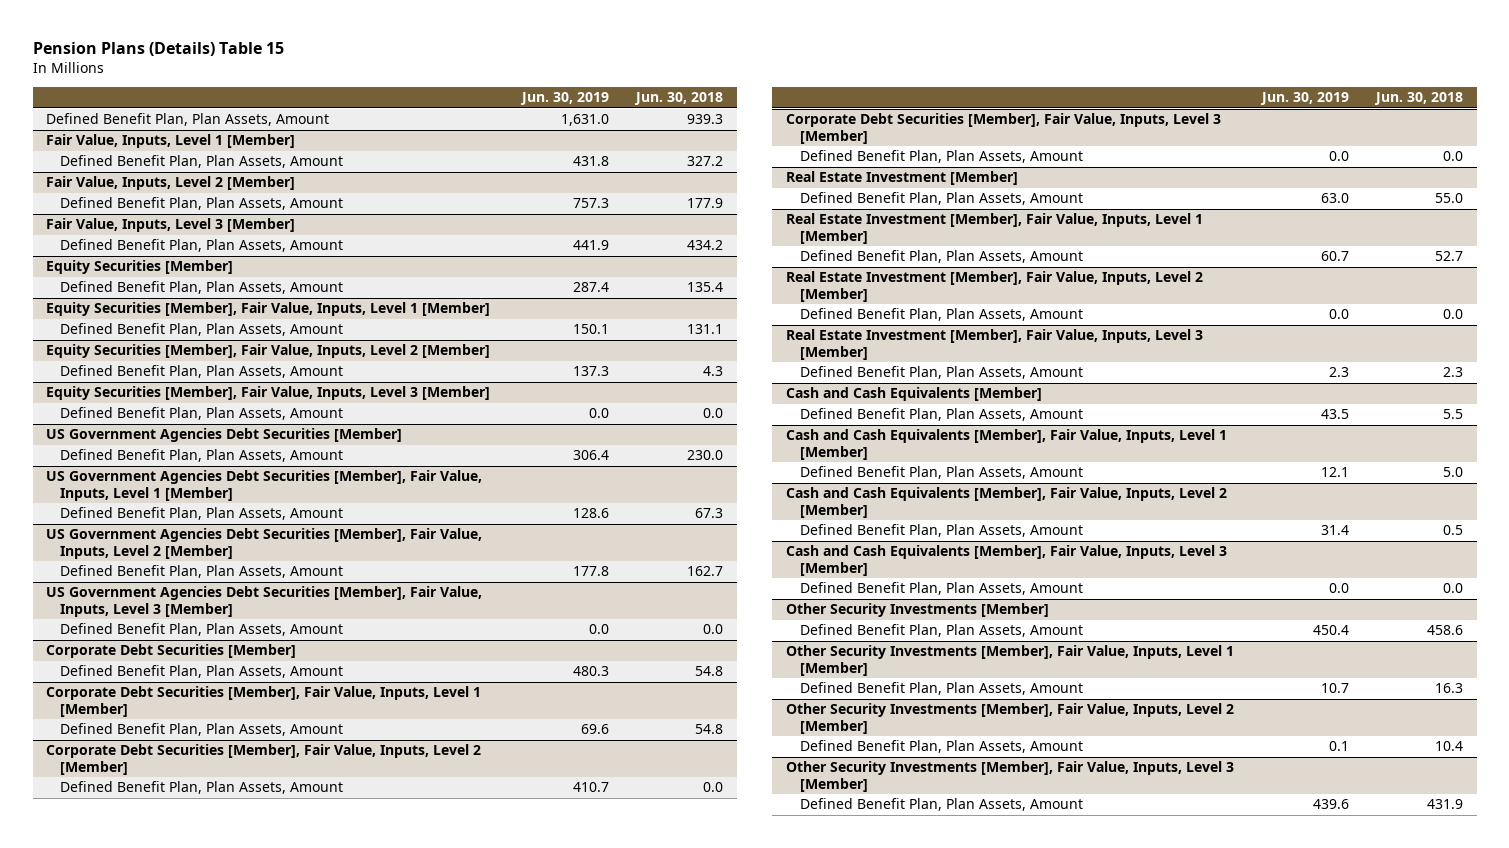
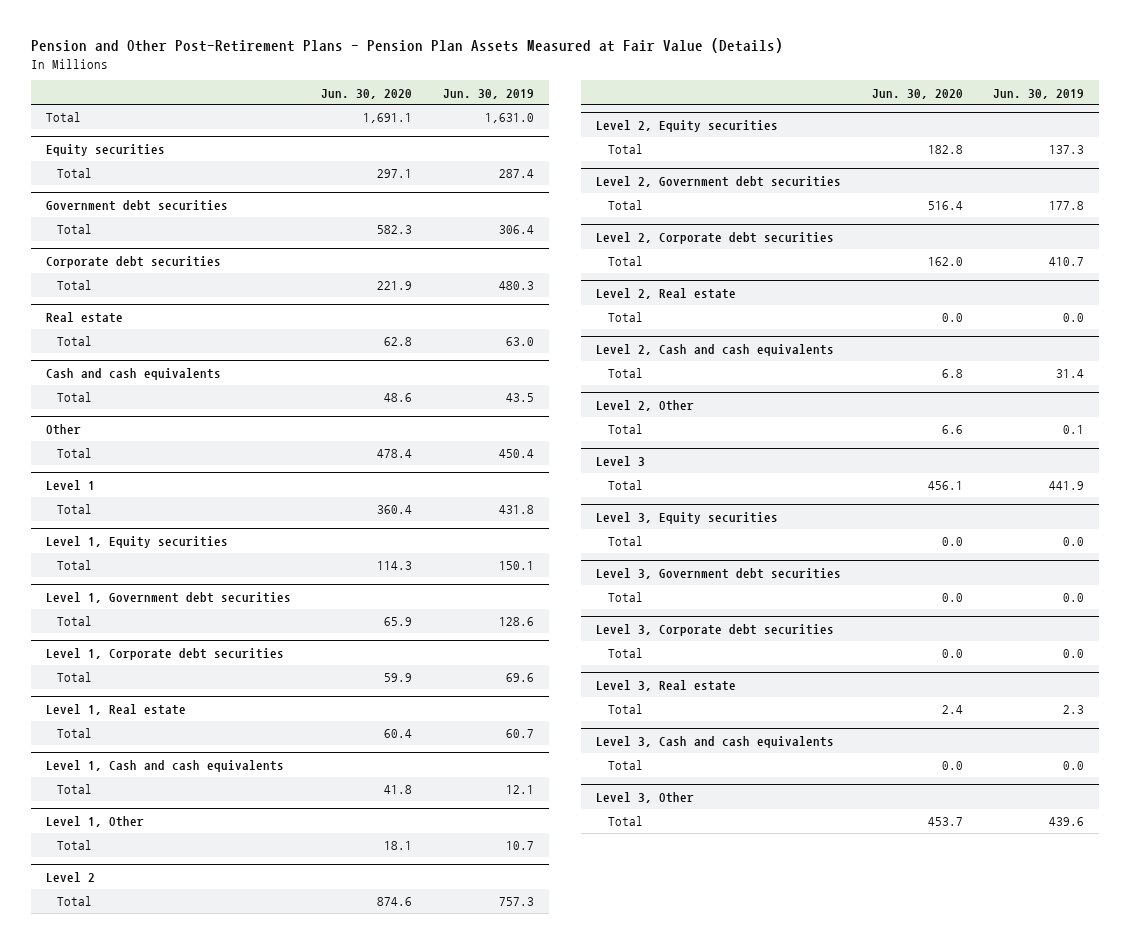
- Pension Plans (Details) Table 15
+ Pension and Other Post-Retirement Plans - Pension Plan Assets Measured at Fair Value (Details)
- | Jun. 30, 2019 | Jun. 30, 2018
+ | Jun. 30, 2020 | Jun. 30, 2019
- Defined Benefit Plan, Plan Assets, Amount | 1,631.0 | 939.3
- Fair Value, Inputs, Level 1 [Member]
- Defined Benefit Plan, Plan Assets, Amount | 431.8 | 327.2
- Fair Value, Inputs, Level 2 [Member]
- Defined Benefit Plan, Plan Assets, Amount | 757.3 | 177.9
- Fair Value, Inputs, Level 3 [Member]
- Defined Benefit Plan, Plan Assets, Amount | 441.9 | 434.2
- Equity Securities [Member]
- Defined Benefit Plan, Plan Assets, Amount | 287.4 | 135.4
- Equity Securities [Member], Fair Value, Inputs, Level 1 [Member]
- Defined Benefit Plan, Plan Assets, Amount | 150.1 | 131.1
- Equity Securities [Member], Fair Value, Inputs, Level 2 [Member]
- Defined Benefit Plan, Plan Assets, Amount | 137.3 | 4.3
- Equity Securities [Member], Fair Value, Inputs, Level 3 [Member]
- Defined Benefit Plan, Plan Assets, Amount | 0.0 | 0.0
- US Government Agencies Debt Securities [Member]
- Defined Benefit Plan, Plan Assets, Amount | 306.4 | 230.0
- US Government Agencies Debt Securities [Member], Fair Value, Inputs, Level 1 [Member]
- Defined Benefit Plan, Plan Assets, Amount | 128.6 | 67.3
- US Government Agencies Debt Securities [Member], Fair Value, Inputs, Level 2 [Member]
- Defined Benefit Plan, Plan Assets, Amount | 177.8 | 162.7
- US Government Agencies Debt Securities [Member], Fair Value, Inputs, Level 3 [Member]
- Defined Benefit Plan, Plan Assets, Amount | 0.0 | 0.0
- Corporate Debt Securities [Member]
- Defined Benefit Plan, Plan Assets, Amount | 480.3 | 54.8
- Corporate Debt Securities [Member], Fair Value, Inputs, Level 1 [Member]
- Defined Benefit Plan, Plan Assets, Amount | 69.6 | 54.8
- Corporate Debt Securities [Member], Fair Value, Inputs, Level 2 [Member]
- Defined Benefit Plan, Plan Assets, Amount | 410.7 | 0.0
- Corporate Debt Securities [Member], Fair Value, Inputs, Level 3 [Member]
- Defined Benefit Plan, Plan Assets, Amount | 0.0 | 0.0
- Real Estate Investment [Member]
- Defined Benefit Plan, Plan Assets, Amount | 63.0 | 55.0
- Real Estate Investment [Member], Fair Value, Inputs, Level 1 [Member]
- Defined Benefit Plan, Plan Assets, Amount | 60.7 | 52.7
- Real Estate Investment [Member], Fair Value, Inputs, Level 2 [Member]
- Defined Benefit Plan, Plan Assets, Amount | 0.0 | 0.0
- Real Estate Investment [Member], Fair Value, Inputs, Level 3 [Member]
- Defined Benefit Plan, Plan Assets, Amount | 2.3 | 2.3
- Cash and Cash Equivalents [Member]
- Defined Benefit Plan, Plan Assets, Amount | 43.5 | 5.5
- Cash and Cash Equivalents [Member], Fair Value, Inputs, Level 1 [Member]
- Defined Benefit Plan, Plan Assets, Amount | 12.1 | 5.0
- Cash and Cash Equivalents [Member], Fair Value, Inputs, Level 2 [Member]
- Defined Benefit Plan, Plan Assets, Amount | 31.4 | 0.5
- Cash and Cash Equivalents [Member], Fair Value, Inputs, Level 3 [Member]
- Defined Benefit Plan, Plan Assets, Amount | 0.0 | 0.0
- Other Security Investments [Member]
- Defined Benefit Plan, Plan Assets, Amount | 450.4 | 458.6
- Other Security Investments [Member], Fair Value, Inputs, Level 1 [Member]
- Defined Benefit Plan, Plan Assets, Amount | 10.7 | 16.3
- Other Security Investments [Member], Fair Value, Inputs, Level 2 [Member]
- Defined Benefit Plan, Plan Assets, Amount | 0.1 | 10.4
- Other Security Investments [Member], Fair Value, Inputs, Level 3 [Member]
- Defined Benefit Plan, Plan Assets, Amount | 439.6 | 431.9
+ Total | 1,691.1 | 1,631.0
+ Equity securities
+ Total | 297.1 | 287.4
+ Government debt securities
+ Total | 582.3 | 306.4
+ Corporate debt securities
+ Total | 221.9 | 480.3
+ Real estate
+ Total | 62.8 | 63.0
+ Cash and cash equivalents
+ Total | 48.6 | 43.5
+ Other
+ Total | 478.4 | 450.4
+ Level 1
+ Total | 360.4 | 431.8
+ Level 1, Equity securities
+ Total | 114.3 | 150.1
+ Level 1, Government debt securities
+ Total | 65.9 | 128.6
+ Level 1, Corporate debt securities
+ Total | 59.9 | 69.6
+ Level 1, Real estate
+ Total | 60.4 | 60.7
+ Level 1, Cash and cash equivalents
+ Total | 41.8 | 12.1
+ Level 1, Other
+ Total | 18.1 | 10.7
+ Level 2
+ Total | 874.6 | 757.3
+ Level 2, Equity securities
+ Total | 182.8 | 137.3
+ Level 2, Government debt securities
+ Total | 516.4 | 177.8
+ Level 2, Corporate debt securities
+ Total | 162.0 | 410.7
+ Level 2, Real estate
+ Total | 0.0 | 0.0
+ Level 2, Cash and cash equivalents
+ Total | 6.8 | 31.4
+ Level 2, Other
+ Total | 6.6 | 0.1
+ Level 3
+ Total | 456.1 | 441.9
+ Level 3, Equity securities
+ Total | 0.0 | 0.0
+ Level 3, Government debt securities
+ Total | 0.0 | 0.0
+ Level 3, Corporate debt securities
+ Total | 0.0 | 0.0
+ Level 3, Real estate
+ Total | 2.4 | 2.3
+ Level 3, Cash and cash equivalents
+ Total | 0.0 | 0.0
+ Level 3, Other
+ Total | 453.7 | 439.6

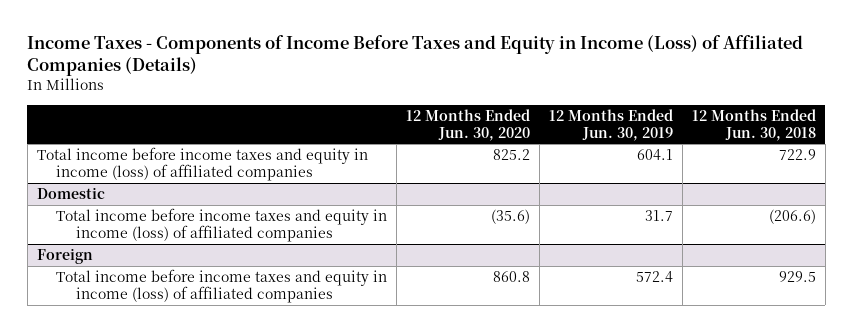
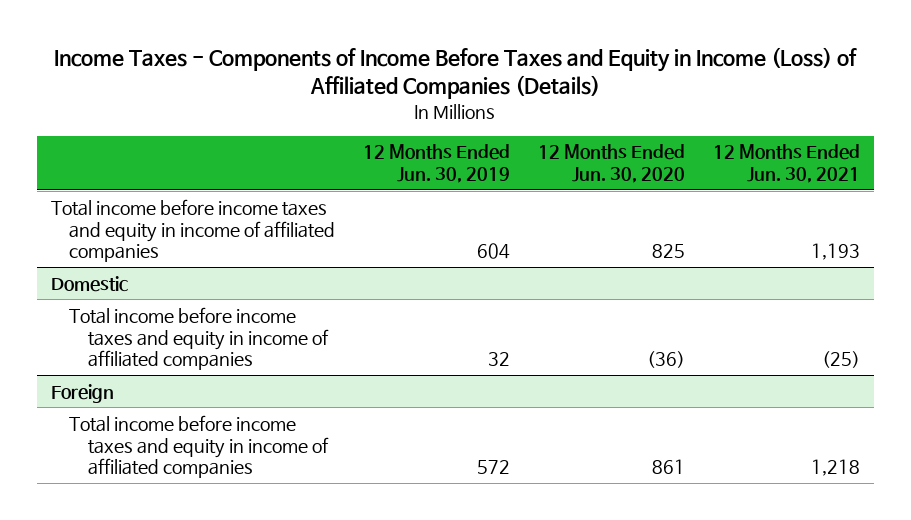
- | 12 Months Ended Jun. 30, 2020 | 12 Months Ended Jun. 30, 2019 | 12 Months Ended Jun. 30, 2018
+ | 12 Months Ended Jun. 30, 2019 | 12 Months Ended Jun. 30, 2020 | 12 Months Ended Jun. 30, 2021
- Total income before income taxes and equity in income (loss) of affiliated companies | 825.2 | 604.1 | 722.9
+ Total income before income taxes and equity in income of affiliated companies | 604 | 825 | 1,193
@ Domestic
- Total income before income taxes and equity in income (loss) of affiliated companies | (35.6) | 31.7 | (206.6)
+ Total income before income taxes and equity in income of affiliated companies | 32 | (36) | (25)
@ Foreign
- Total income before income taxes and equity in income (loss) of affiliated companies | 860.8 | 572.4 | 929.5
+ Total income before income taxes and equity in income of affiliated companies | 572 | 861 | 1,218

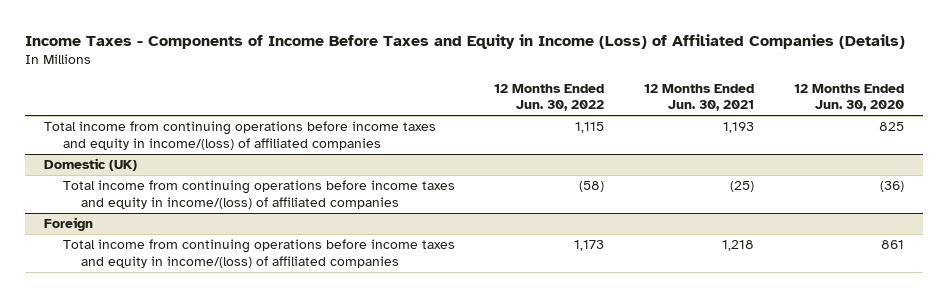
- | 12 Months Ended Jun. 30, 2019 | 12 Months Ended Jun. 30, 2020 | 12 Months Ended Jun. 30, 2021
+ | 12 Months Ended Jun. 30, 2022 | 12 Months Ended Jun. 30, 2021 | 12 Months Ended Jun. 30, 2020
- Total income before income taxes and equity in income of affiliated companies | 604 | 825 | 1,193
- Domestic
- Total income before income taxes and equity in income of affiliated companies | 32 | (36) | (25)
+ Total income from continuing operations before income taxes and equity in income/(loss) of affiliated companies | 1,115 | 1,193 | 825
+ Domestic (UK)
+ Total income from continuing operations before income taxes and equity in income/(loss) of affiliated companies | (58) | (25) | (36)
@ Foreign
- Total income before income taxes and equity in income of affiliated companies | 572 | 861 | 1,218
+ Total income from continuing operations before income taxes and equity in income/(loss) of affiliated companies | 1,173 | 1,218 | 861

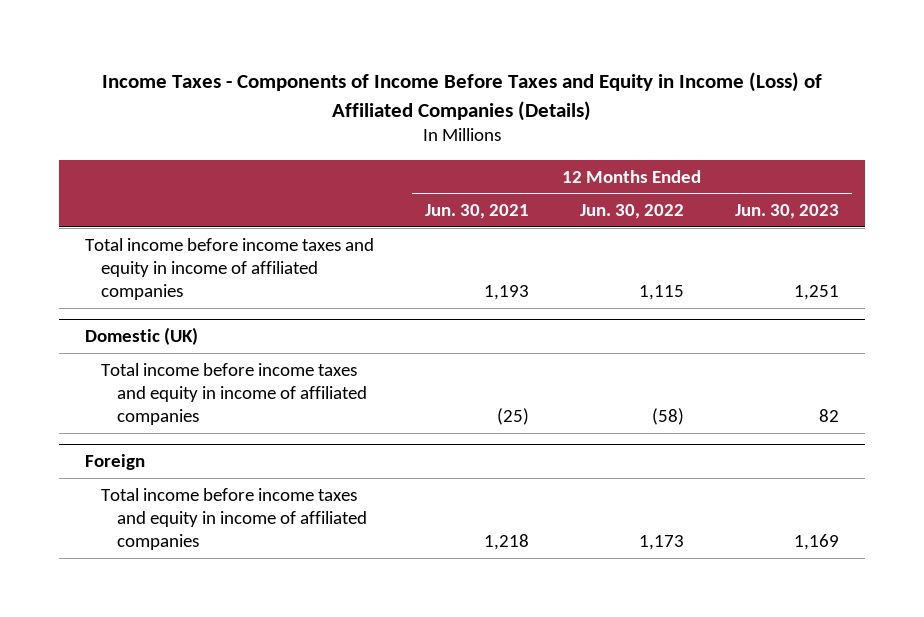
- | 12 Months Ended Jun. 30, 2022 | 12 Months Ended Jun. 30, 2021 | 12 Months Ended Jun. 30, 2020
+ | 12 Months Ended Jun. 30, 2021 | 12 Months Ended Jun. 30, 2022 | 12 Months Ended Jun. 30, 2023
- Total income from continuing operations before income taxes and equity in income/(loss) of affiliated companies | 1,115 | 1,193 | 825
+ Total income before income taxes and equity in income of affiliated companies | 1,193 | 1,115 | 1,251
@ Domestic (UK)
- Total income from continuing operations before income taxes and equity in income/(loss) of affiliated companies | (58) | (25) | (36)
+ Total income before income taxes and equity in income of affiliated companies | (25) | (58) | 82
@ Foreign
- Total income from continuing operations before income taxes and equity in income/(loss) of affiliated companies | 1,173 | 1,218 | 861
+ Total income before income taxes and equity in income of affiliated companies | 1,218 | 1,173 | 1,169

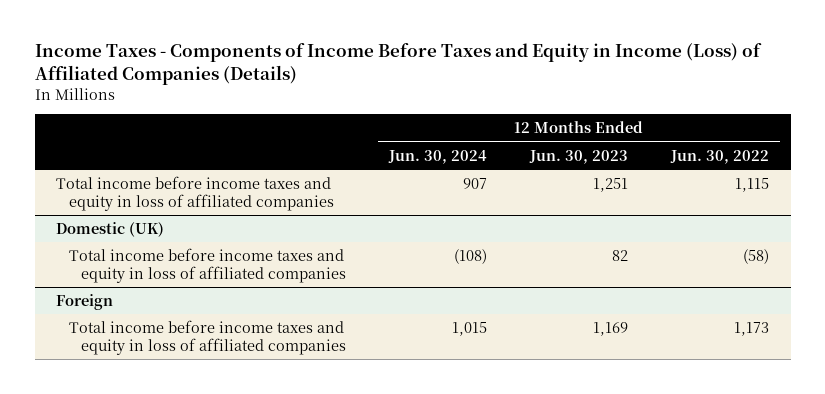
- | 12 Months Ended Jun. 30, 2021 | 12 Months Ended Jun. 30, 2022 | 12 Months Ended Jun. 30, 2023
+ | 12 Months Ended Jun. 30, 2024 | 12 Months Ended Jun. 30, 2023 | 12 Months Ended Jun. 30, 2022
- Total income before income taxes and equity in income of affiliated companies | 1,193 | 1,115 | 1,251
+ Total income before income taxes and equity in loss of affiliated companies | 907 | 1,251 | 1,115
@ Domestic (UK)
- Total income before income taxes and equity in income of affiliated companies | (25) | (58) | 82
+ Total income before income taxes and equity in loss of affiliated companies | (108) | 82 | (58)
@ Foreign
- Total income before income taxes and equity in income of affiliated companies | 1,218 | 1,173 | 1,169
+ Total income before income taxes and equity in loss of affiliated companies | 1,015 | 1,169 | 1,173

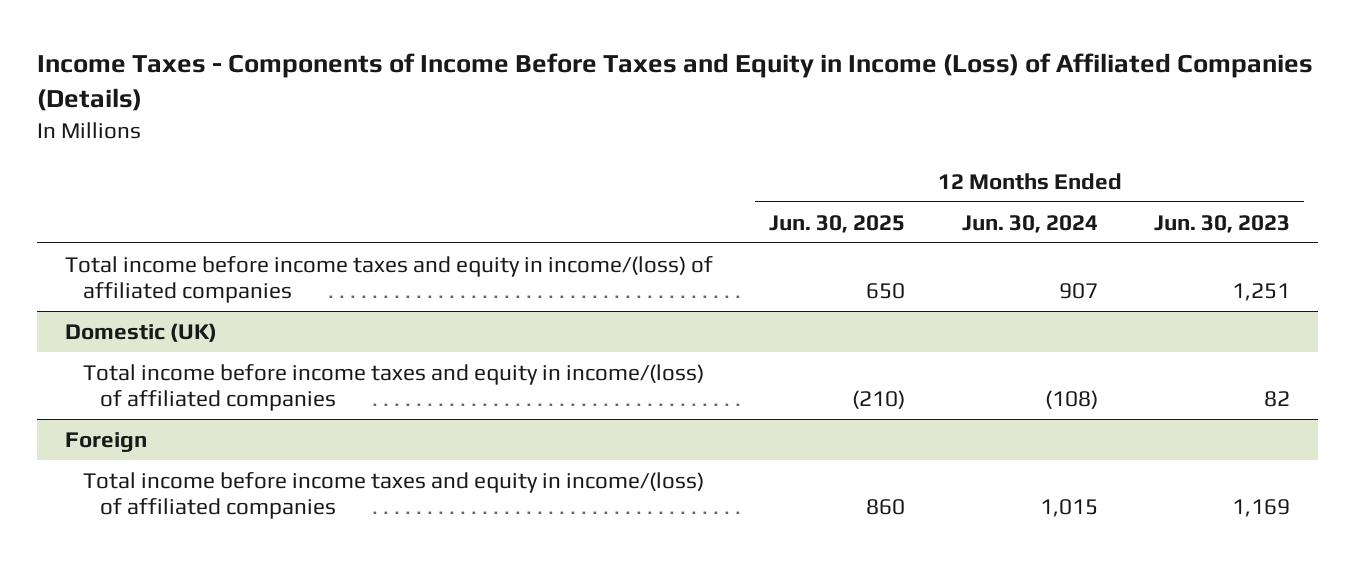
- | 12 Months Ended Jun. 30, 2024 | 12 Months Ended Jun. 30, 2023 | 12 Months Ended Jun. 30, 2022
+ | 12 Months Ended Jun. 30, 2025 | 12 Months Ended Jun. 30, 2024 | 12 Months Ended Jun. 30, 2023
- Total income before income taxes and equity in loss of affiliated companies | 907 | 1,251 | 1,115
+ Total income before income taxes and equity in income/(loss) of affiliated companies | 650 | 907 | 1,251
@ Domestic (UK)
- Total income before income taxes and equity in loss of affiliated companies | (108) | 82 | (58)
+ Total income before income taxes and equity in income/(loss) of affiliated companies | (210) | (108) | 82
@ Foreign
- Total income before income taxes and equity in loss of affiliated companies | 1,015 | 1,169 | 1,173
+ Total income before income taxes and equity in income/(loss) of affiliated companies | 860 | 1,015 | 1,169

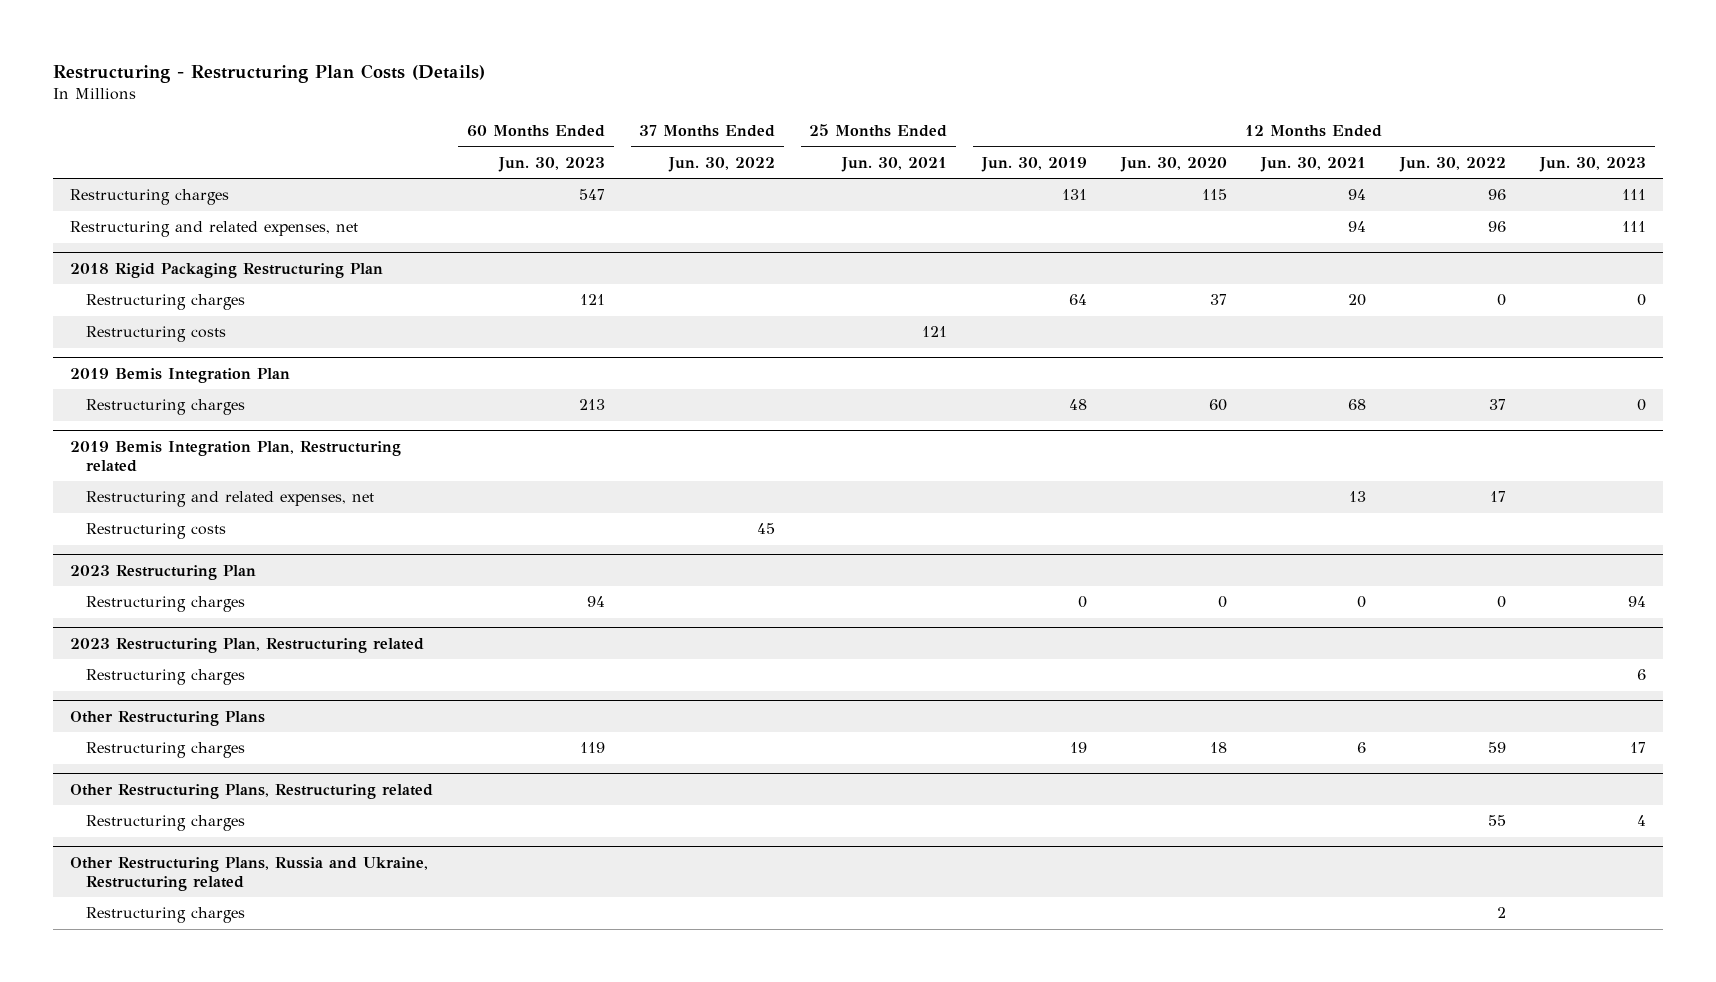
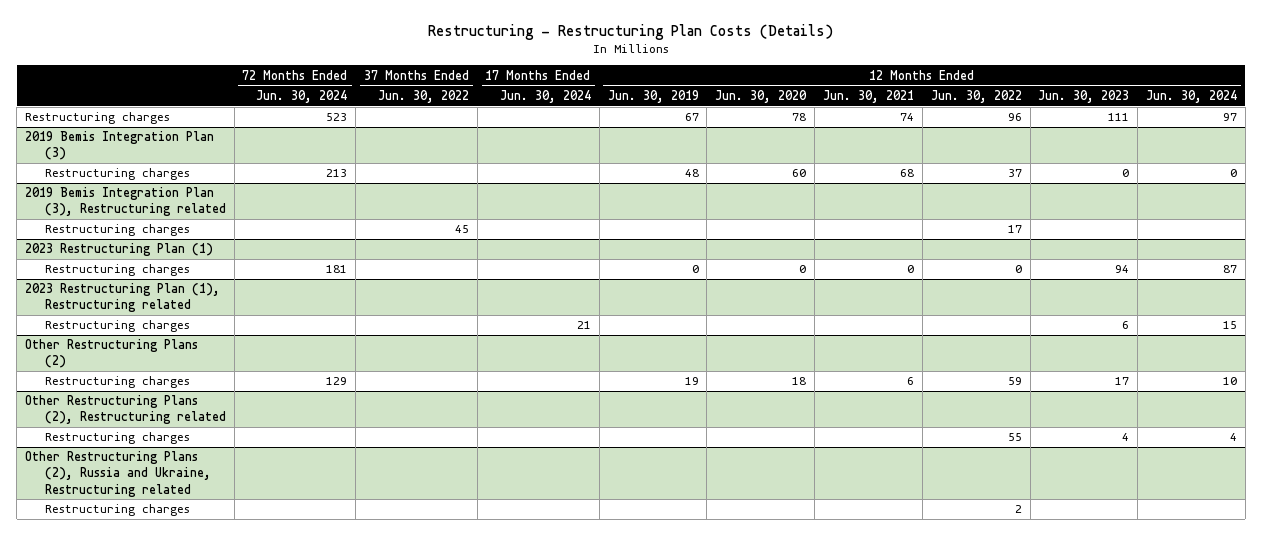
- | 60 Months Ended Jun. 30, 2023 | 37 Months Ended Jun. 30, 2022 | 25 Months Ended Jun. 30, 2021 | 12 Months Ended Jun. 30, 2019 | 12 Months Ended Jun. 30, 2020 | 12 Months Ended Jun. 30, 2021 | 12 Months Ended Jun. 30, 2022 | 12 Months Ended Jun. 30, 2023
+ | 72 Months Ended Jun. 30, 2024 | 37 Months Ended Jun. 30, 2022 | 17 Months Ended Jun. 30, 2024 | 12 Months Ended Jun. 30, 2019 | 12 Months Ended Jun. 30, 2020 | 12 Months Ended Jun. 30, 2021 | 12 Months Ended Jun. 30, 2022 | 12 Months Ended Jun. 30, 2023 | 12 Months Ended Jun. 30, 2024
- Restructuring charges | 547 | | | 131 | 115 | 94 | 96 | 111
- Restructuring and related expenses, net | | | | | | 94 | 96 | 111
- 2018 Rigid Packaging Restructuring Plan
- Restructuring charges | 121 | | | 64 | 37 | 20 | 0 | 0
- Restructuring costs | | | 121 | | | | |
- 2019 Bemis Integration Plan
+ Restructuring charges | 523 | | | 67 | 78 | 74 | 96 | 111 | 97
+ 2019 Bemis Integration Plan (3)
- 2019 Bemis Integration Plan, Restructuring related
- Restructuring and related expenses, net | | | | | | 13 | 17 |
- Restructuring costs | | 45 | | | | | |
- 2023 Restructuring Plan
+ 2019 Bemis Integration Plan (3), Restructuring related
+ Restructuring charges | | 45 | | | | | 17 | |
+ 2023 Restructuring Plan (1)
- 2023 Restructuring Plan, Restructuring related
+ 2023 Restructuring Plan (1), Restructuring related
- Other Restructuring Plans
+ Other Restructuring Plans (2)
- Other Restructuring Plans, Restructuring related
+ Other Restructuring Plans (2), Restructuring related
- Other Restructuring Plans, Russia and Ukraine, Restructuring related
+ Other Restructuring Plans (2), Russia and Ukraine, Restructuring related

